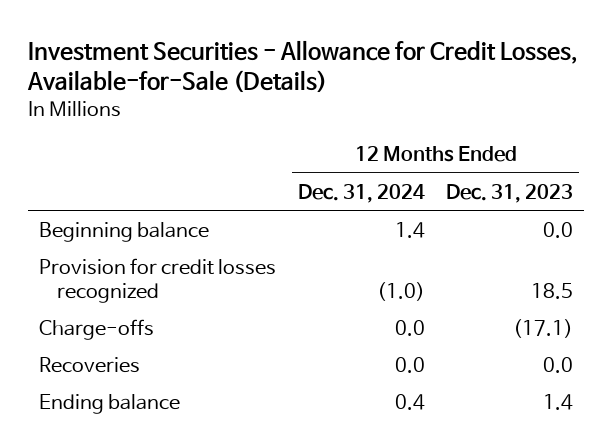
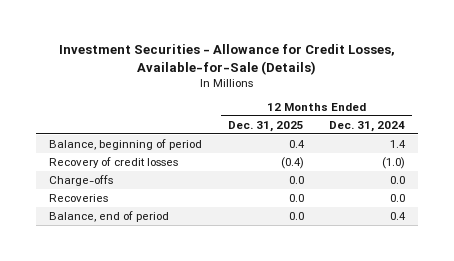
- | 12 Months Ended Dec. 31, 2024 | 12 Months Ended Dec. 31, 2023
+ | 12 Months Ended Dec. 31, 2025 | 12 Months Ended Dec. 31, 2024
- Beginning balance | 1.4 | 0.0
- Provision for credit losses recognized | (1.0) | 18.5
+ Balance, beginning of period | 0.4 | 1.4
+ Recovery of credit losses | (0.4) | (1.0)
- Ending balance | 0.4 | 1.4
+ Balance, end of period | 0.0 | 0.4

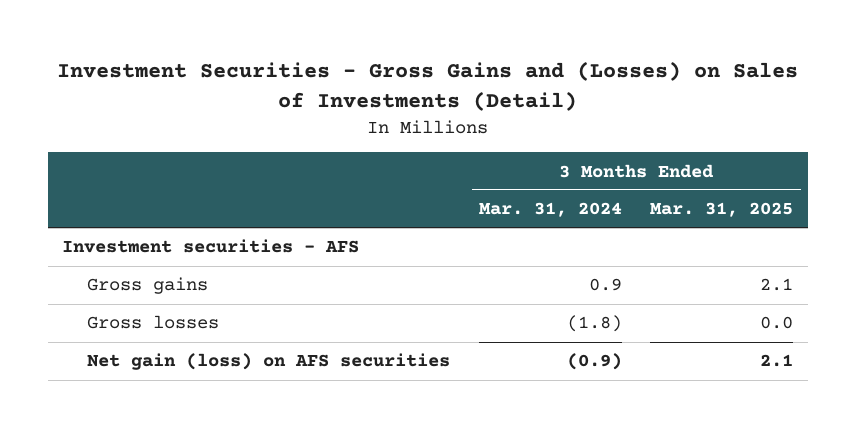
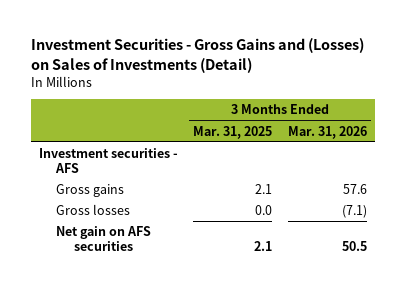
- | 3 Months Ended Mar. 31, 2024 | 3 Months Ended Mar. 31, 2025
+ | 3 Months Ended Mar. 31, 2025 | 3 Months Ended Mar. 31, 2026
- Net gain (loss) on AFS securities | (0.9) | 2.1
+ Net gain on AFS securities | 2.1 | 50.5

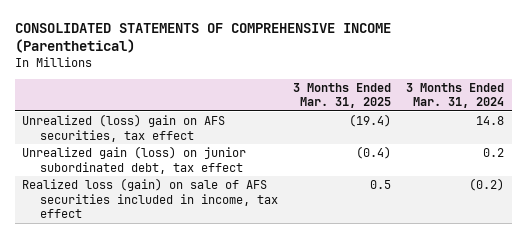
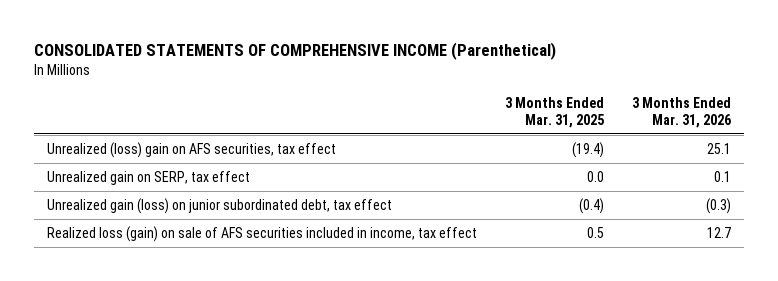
- | 3 Months Ended Mar. 31, 2025 | 3 Months Ended Mar. 31, 2024
+ | 3 Months Ended Mar. 31, 2025 | 3 Months Ended Mar. 31, 2026
+ Unrealized gain on SERP, tax effect | 0.0 | 0.1

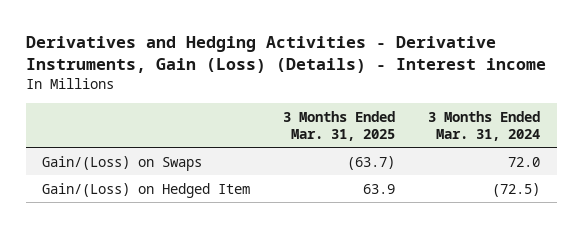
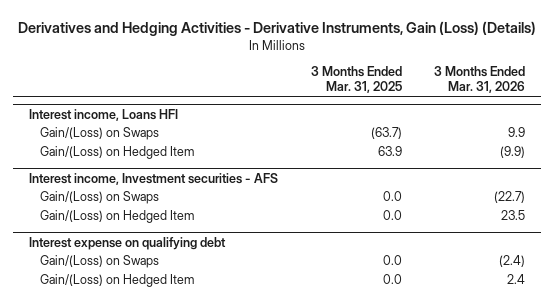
- Derivatives and Hedging Activities - Derivative Instruments, Gain (Loss) (Details) - Interest income
+ Derivatives and Hedging Activities - Derivative Instruments, Gain (Loss) (Details)
- | 3 Months Ended Mar. 31, 2025 | 3 Months Ended Mar. 31, 2024
+ | 3 Months Ended Mar. 31, 2025 | 3 Months Ended Mar. 31, 2026
+ Interest income, Loans HFI
+ Interest income, Investment securities - AFS
+ Gain/(Loss) on Swaps | 0.0 | (22.7)
+ Gain/(Loss) on Hedged Item | 0.0 | 23.5
+ Interest expense on qualifying debt
+ Gain/(Loss) on Swaps | 0.0 | (2.4)
+ Gain/(Loss) on Hedged Item | 0.0 | 2.4

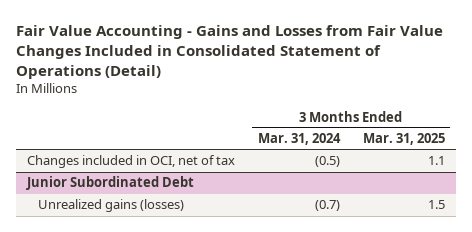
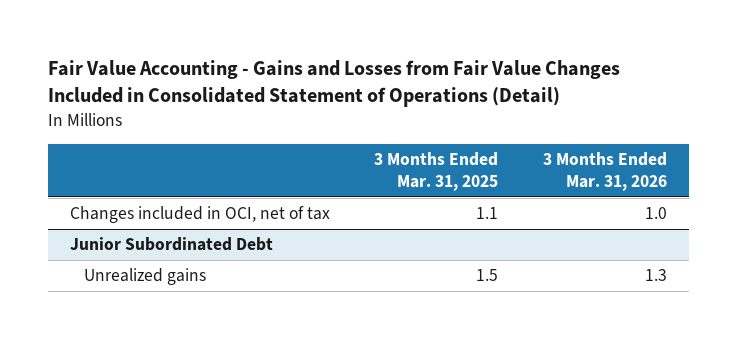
- | 3 Months Ended Mar. 31, 2024 | 3 Months Ended Mar. 31, 2025
+ | 3 Months Ended Mar. 31, 2025 | 3 Months Ended Mar. 31, 2026
@ Junior Subordinated Debt
- Unrealized gains (losses) | (0.7) | 1.5
+ Unrealized gains | 1.5 | 1.3

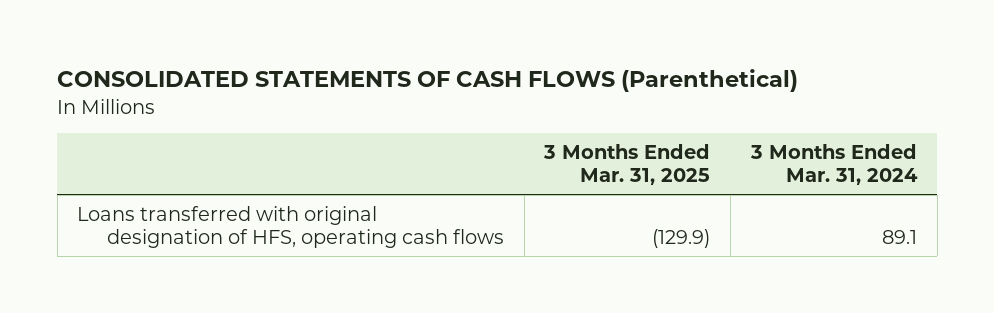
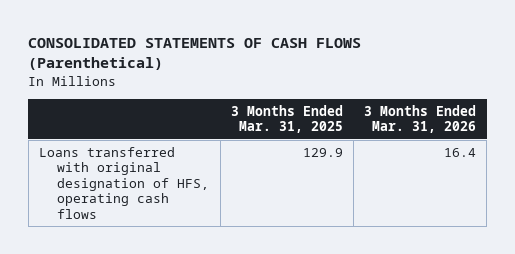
- | 3 Months Ended Mar. 31, 2025 | 3 Months Ended Mar. 31, 2024
+ | 3 Months Ended Mar. 31, 2025 | 3 Months Ended Mar. 31, 2026
- Loans transferred with original designation of HFS, operating cash flows | (129.9) | 89.1
+ Loans transferred with original designation of HFS, operating cash flows | 129.9 | 16.4

